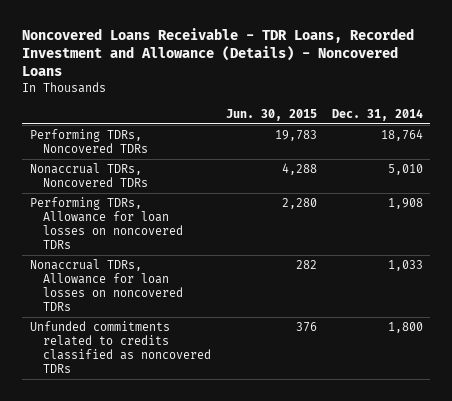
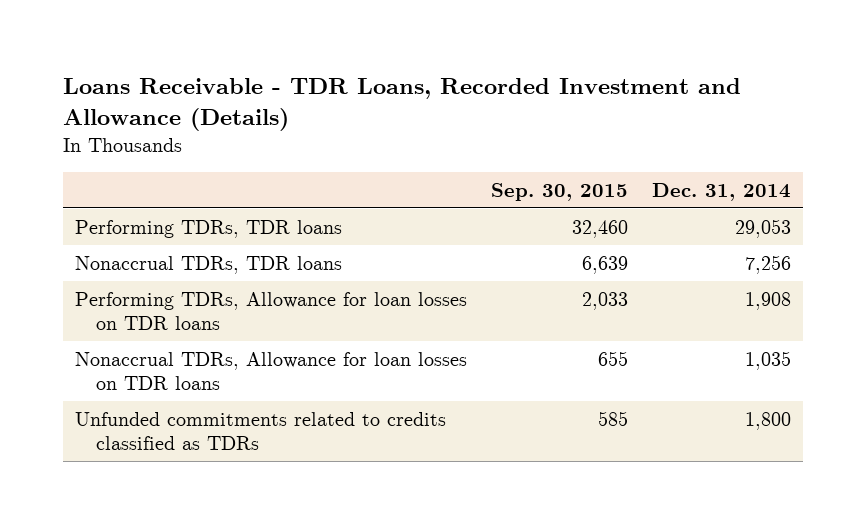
- Noncovered Loans Receivable - TDR Loans, Recorded Investment and Allowance (Details) - Noncovered Loans
+ Loans Receivable - TDR Loans, Recorded Investment and Allowance (Details)
- | Jun. 30, 2015 | Dec. 31, 2014
+ | Sep. 30, 2015 | Dec. 31, 2014
- Performing TDRs, Noncovered TDRs | 19,783 | 18,764
- Nonaccrual TDRs, Noncovered TDRs | 4,288 | 5,010
- Performing TDRs, Allowance for loan losses on noncovered TDRs | 2,280 | 1,908
- Nonaccrual TDRs, Allowance for loan losses on noncovered TDRs | 282 | 1,033
- Unfunded commitments related to credits classified as noncovered TDRs | 376 | 1,800
+ Performing TDRs, TDR loans | 32,460 | 29,053
+ Nonaccrual TDRs, TDR loans | 6,639 | 7,256
+ Performing TDRs, Allowance for loan losses on TDR loans | 2,033 | 1,908
+ Nonaccrual TDRs, Allowance for loan losses on TDR loans | 655 | 1,035
+ Unfunded commitments related to credits classified as TDRs | 585 | 1,800

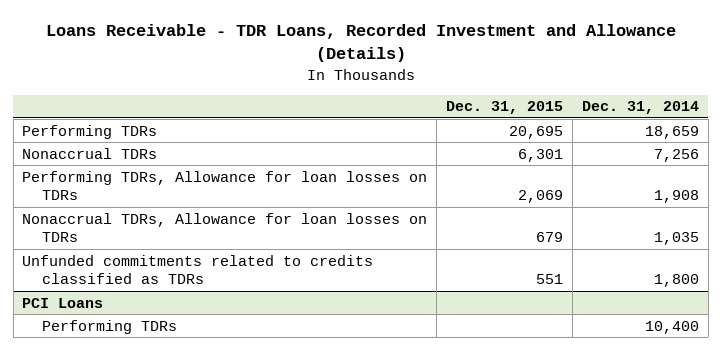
- | Sep. 30, 2015 | Dec. 31, 2014
+ | Dec. 31, 2015 | Dec. 31, 2014
- Performing TDRs, TDR loans | 32,460 | 29,053
- Nonaccrual TDRs, TDR loans | 6,639 | 7,256
- Performing TDRs, Allowance for loan losses on TDR loans | 2,033 | 1,908
- Nonaccrual TDRs, Allowance for loan losses on TDR loans | 655 | 1,035
+ Performing TDRs | 20,695 | 18,659
+ Nonaccrual TDRs | 6,301 | 7,256
+ Performing TDRs, Allowance for loan losses on TDRs | 2,069 | 1,908
+ Nonaccrual TDRs, Allowance for loan losses on TDRs | 679 | 1,035
+ PCI Loans
+ Performing TDRs | | 10,400

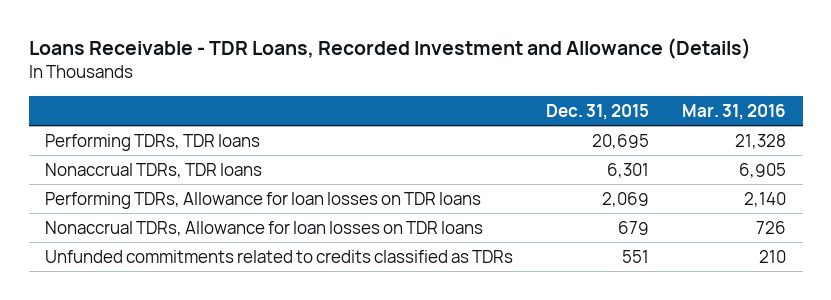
- | Dec. 31, 2015 | Dec. 31, 2014
+ | Dec. 31, 2015 | Mar. 31, 2016
- Performing TDRs | 20,695 | 18,659
- Nonaccrual TDRs | 6,301 | 7,256
- Performing TDRs, Allowance for loan losses on TDRs | 2,069 | 1,908
- Nonaccrual TDRs, Allowance for loan losses on TDRs | 679 | 1,035
+ Performing TDRs, TDR loans | 20,695 | 21,328
+ Nonaccrual TDRs, TDR loans | 6,301 | 6,905
+ Performing TDRs, Allowance for loan losses on TDR loans | 2,069 | 2,140
+ Nonaccrual TDRs, Allowance for loan losses on TDR loans | 679 | 726
- PCI Loans
- Performing TDRs | | 10,400

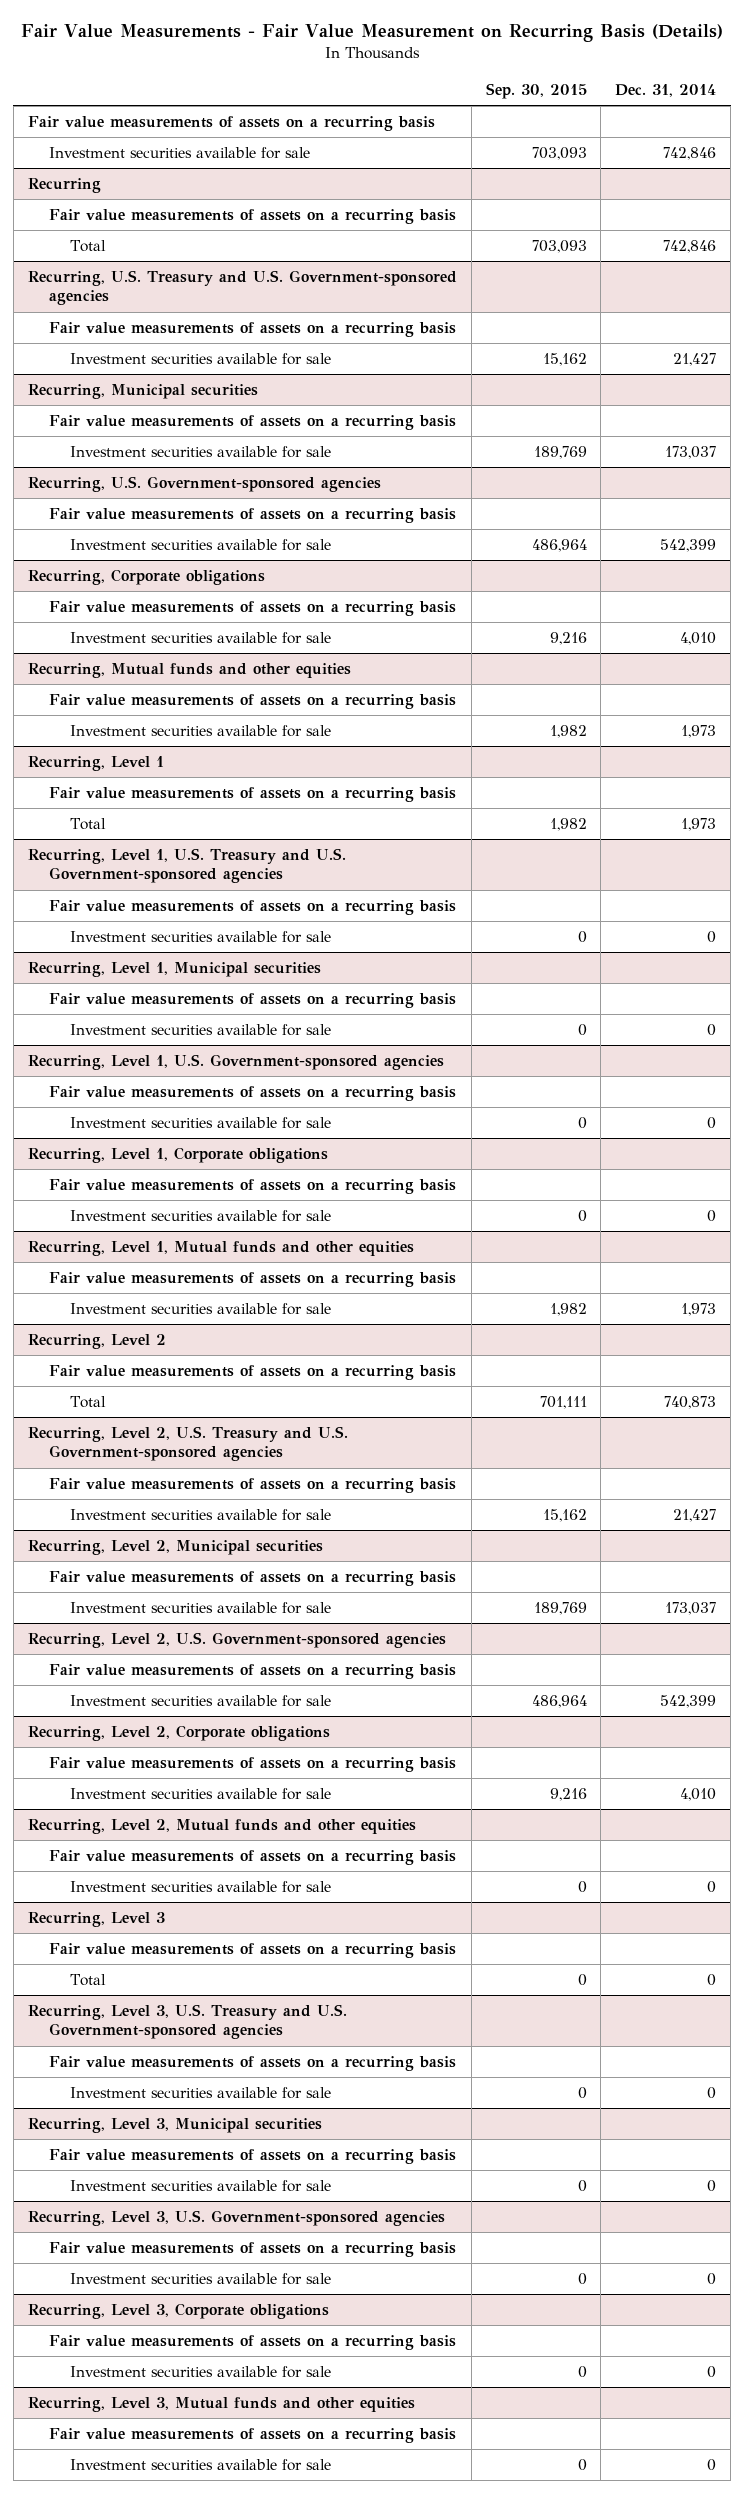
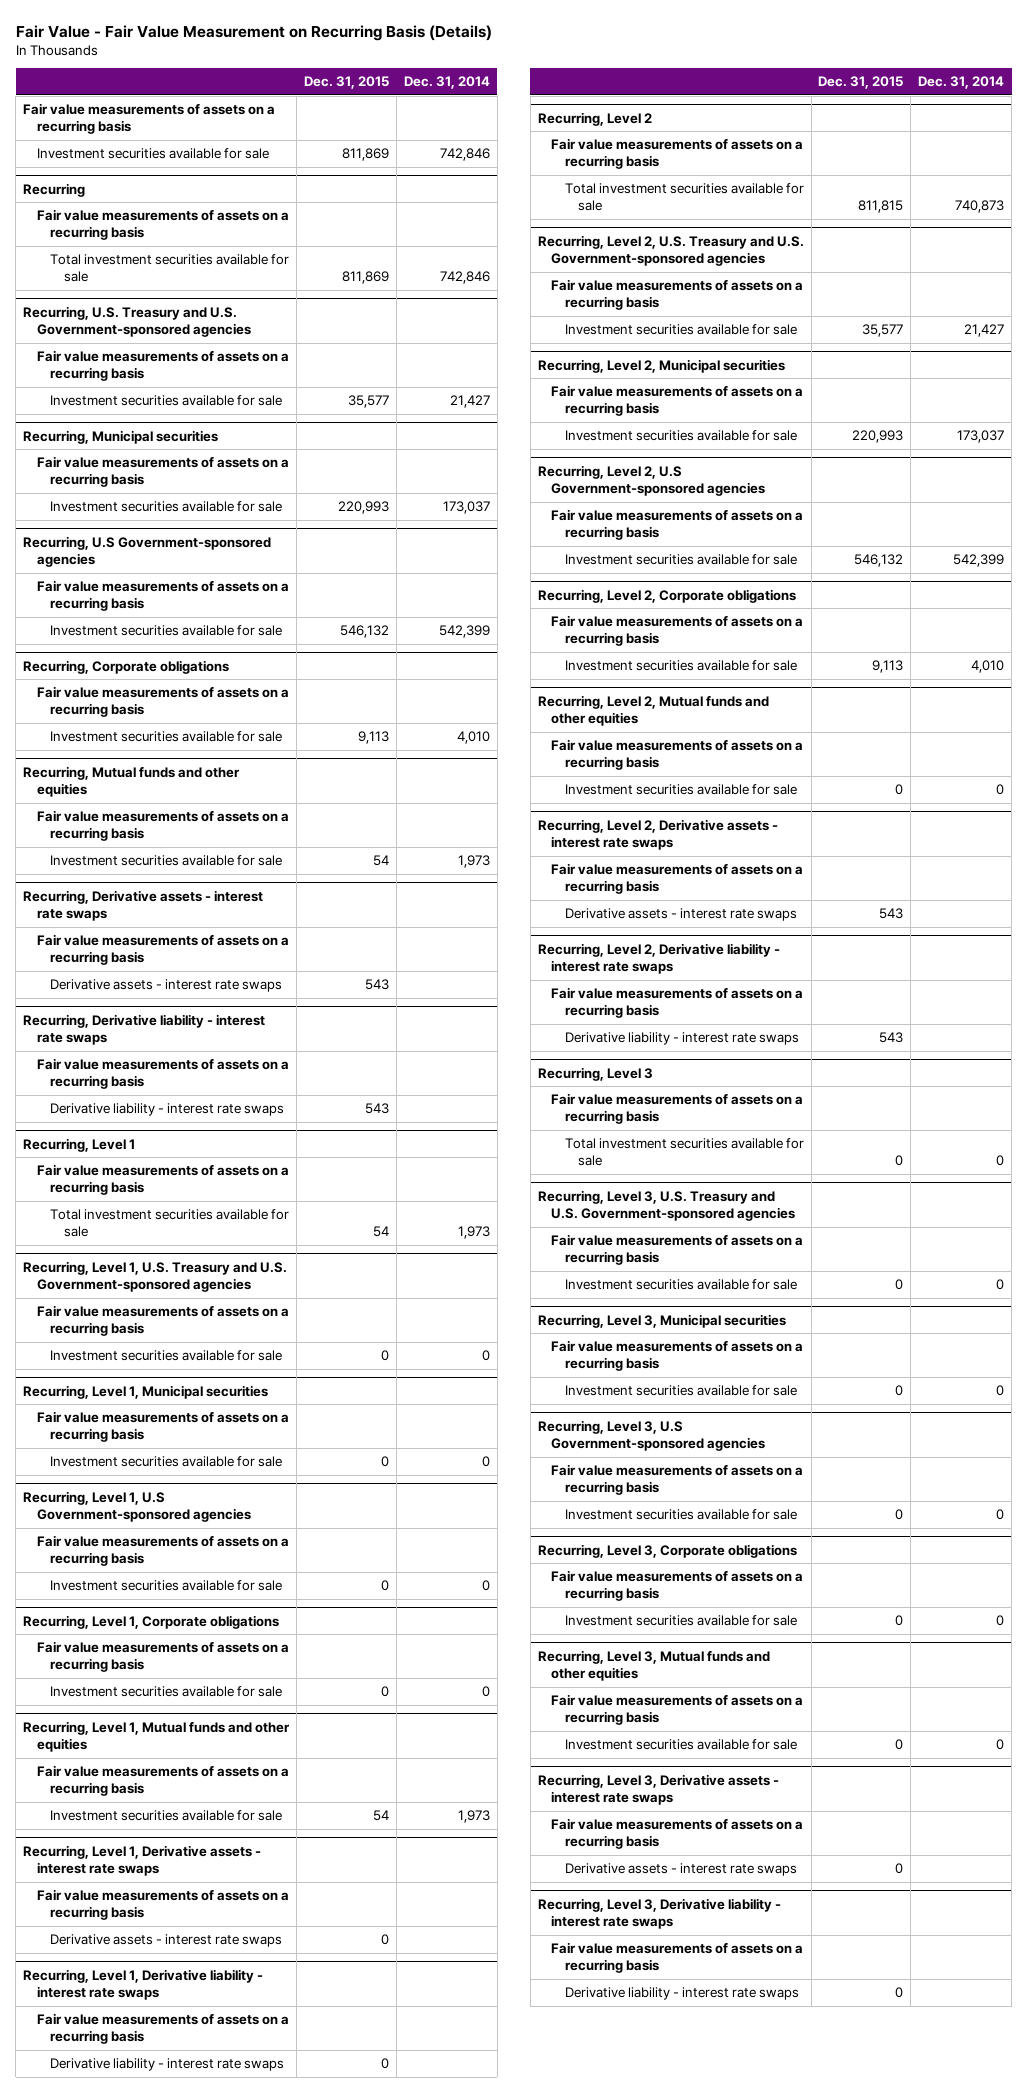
- Fair Value Measurements - Fair Value Measurement on Recurring Basis (Details)
+ Fair Value - Fair Value Measurement on Recurring Basis (Details)
- | Sep. 30, 2015 | Dec. 31, 2014
+ | Dec. 31, 2015 | Dec. 31, 2014
@ Recurring
- Total | 703,093 | 742,846
+ Total investment securities available for sale | 811,869 | 742,846
- Recurring, U.S. Government-sponsored agencies
+ Recurring, U.S Government-sponsored agencies
+ Recurring, Derivative assets - interest rate swaps
+ Fair value measurements of assets on a recurring basis
+ Derivative assets - interest rate swaps | 543 |
+ Recurring, Derivative liability - interest rate swaps
+ Fair value measurements of assets on a recurring basis
+ Derivative liability - interest rate swaps | 543 |
@ Recurring, Level 1
- Total | 1,982 | 1,973
+ Total investment securities available for sale | 54 | 1,973
- Recurring, Level 1, U.S. Government-sponsored agencies
+ Recurring, Level 1, U.S Government-sponsored agencies
+ Recurring, Level 1, Derivative assets - interest rate swaps
+ Fair value measurements of assets on a recurring basis
+ Derivative assets - interest rate swaps | 0 |
+ Recurring, Level 1, Derivative liability - interest rate swaps
+ Fair value measurements of assets on a recurring basis
+ Derivative liability - interest rate swaps | 0 |
@ Recurring, Level 2
- Total | 701,111 | 740,873
+ Total investment securities available for sale | 811,815 | 740,873
- Recurring, Level 2, U.S. Government-sponsored agencies
+ Recurring, Level 2, U.S Government-sponsored agencies
+ Recurring, Level 2, Derivative assets - interest rate swaps
+ Fair value measurements of assets on a recurring basis
+ Derivative assets - interest rate swaps | 543 |
+ Recurring, Level 2, Derivative liability - interest rate swaps
+ Fair value measurements of assets on a recurring basis
+ Derivative liability - interest rate swaps | 543 |
@ Recurring, Level 3
- Total | 0 | 0
+ Total investment securities available for sale | 0 | 0
- Recurring, Level 3, U.S. Government-sponsored agencies
+ Recurring, Level 3, U.S Government-sponsored agencies
+ Recurring, Level 3, Derivative assets - interest rate swaps
+ Fair value measurements of assets on a recurring basis
+ Derivative assets - interest rate swaps | 0 |
+ Recurring, Level 3, Derivative liability - interest rate swaps
+ Fair value measurements of assets on a recurring basis
+ Derivative liability - interest rate swaps | 0 |

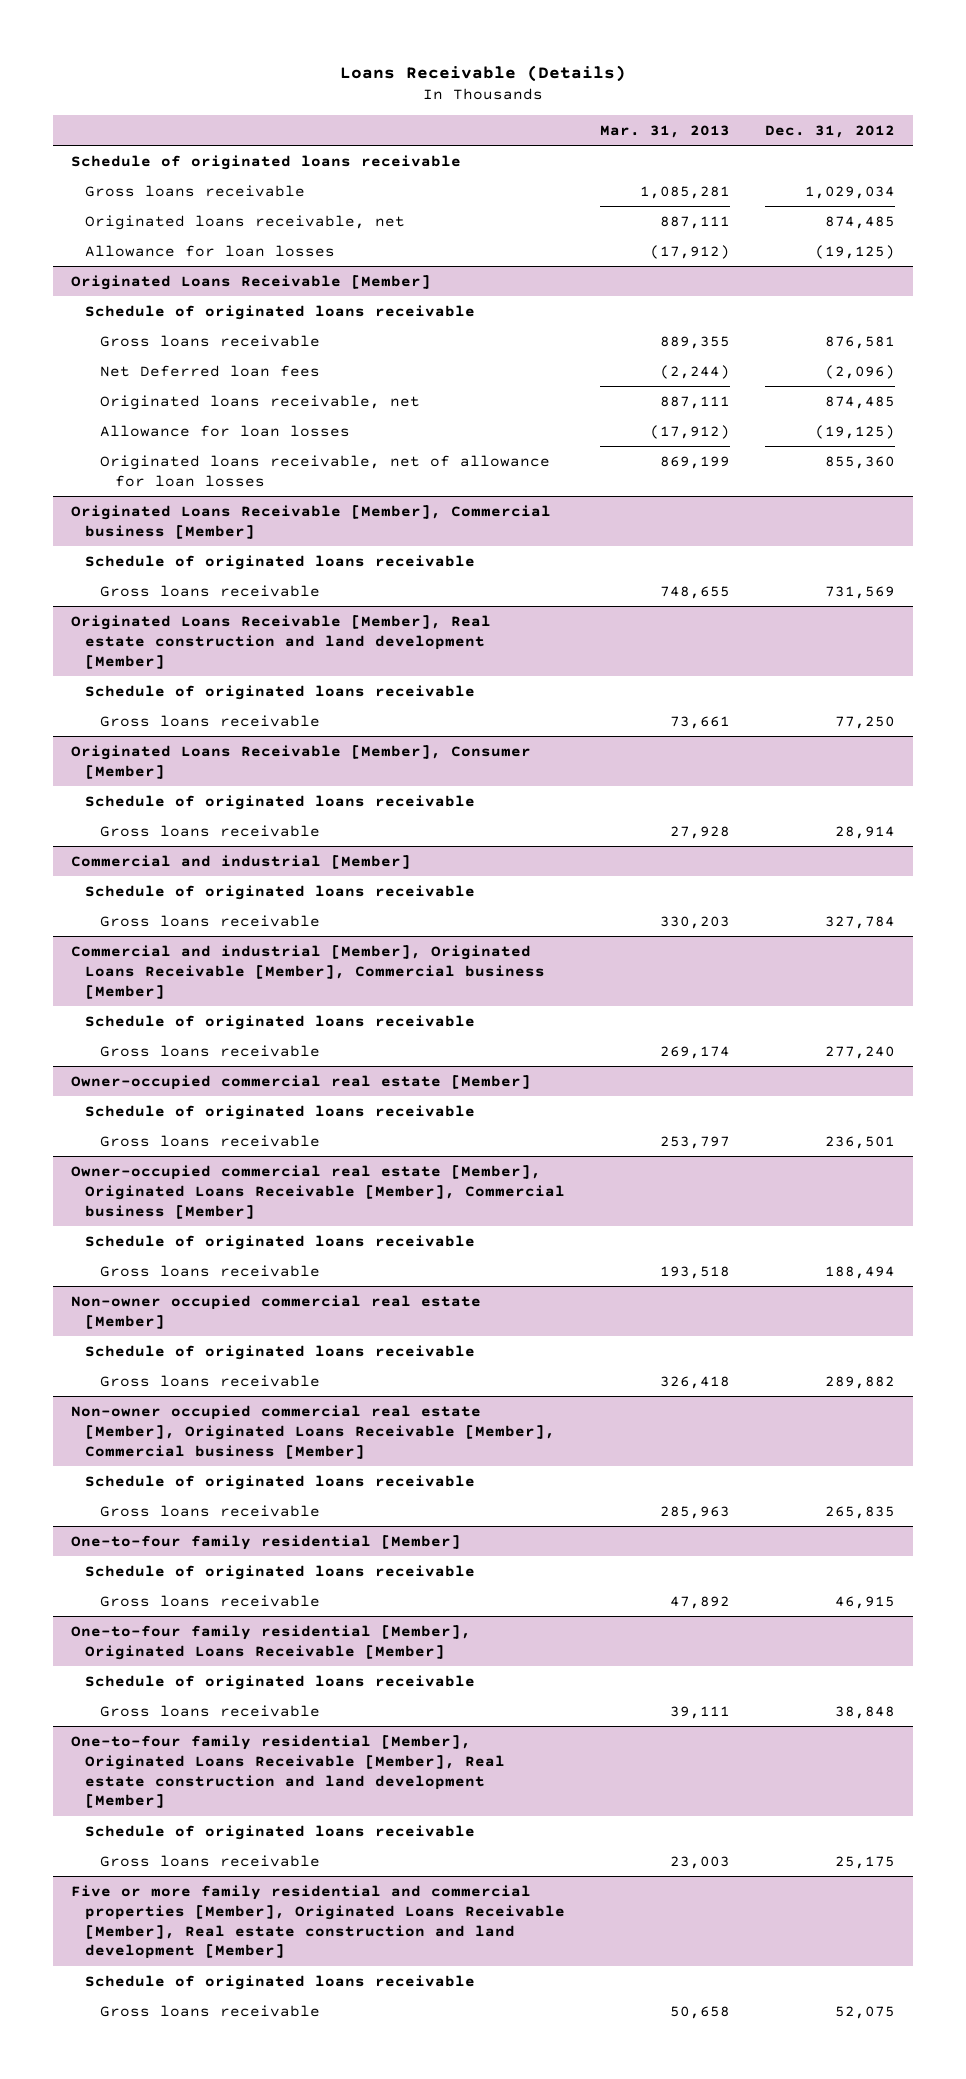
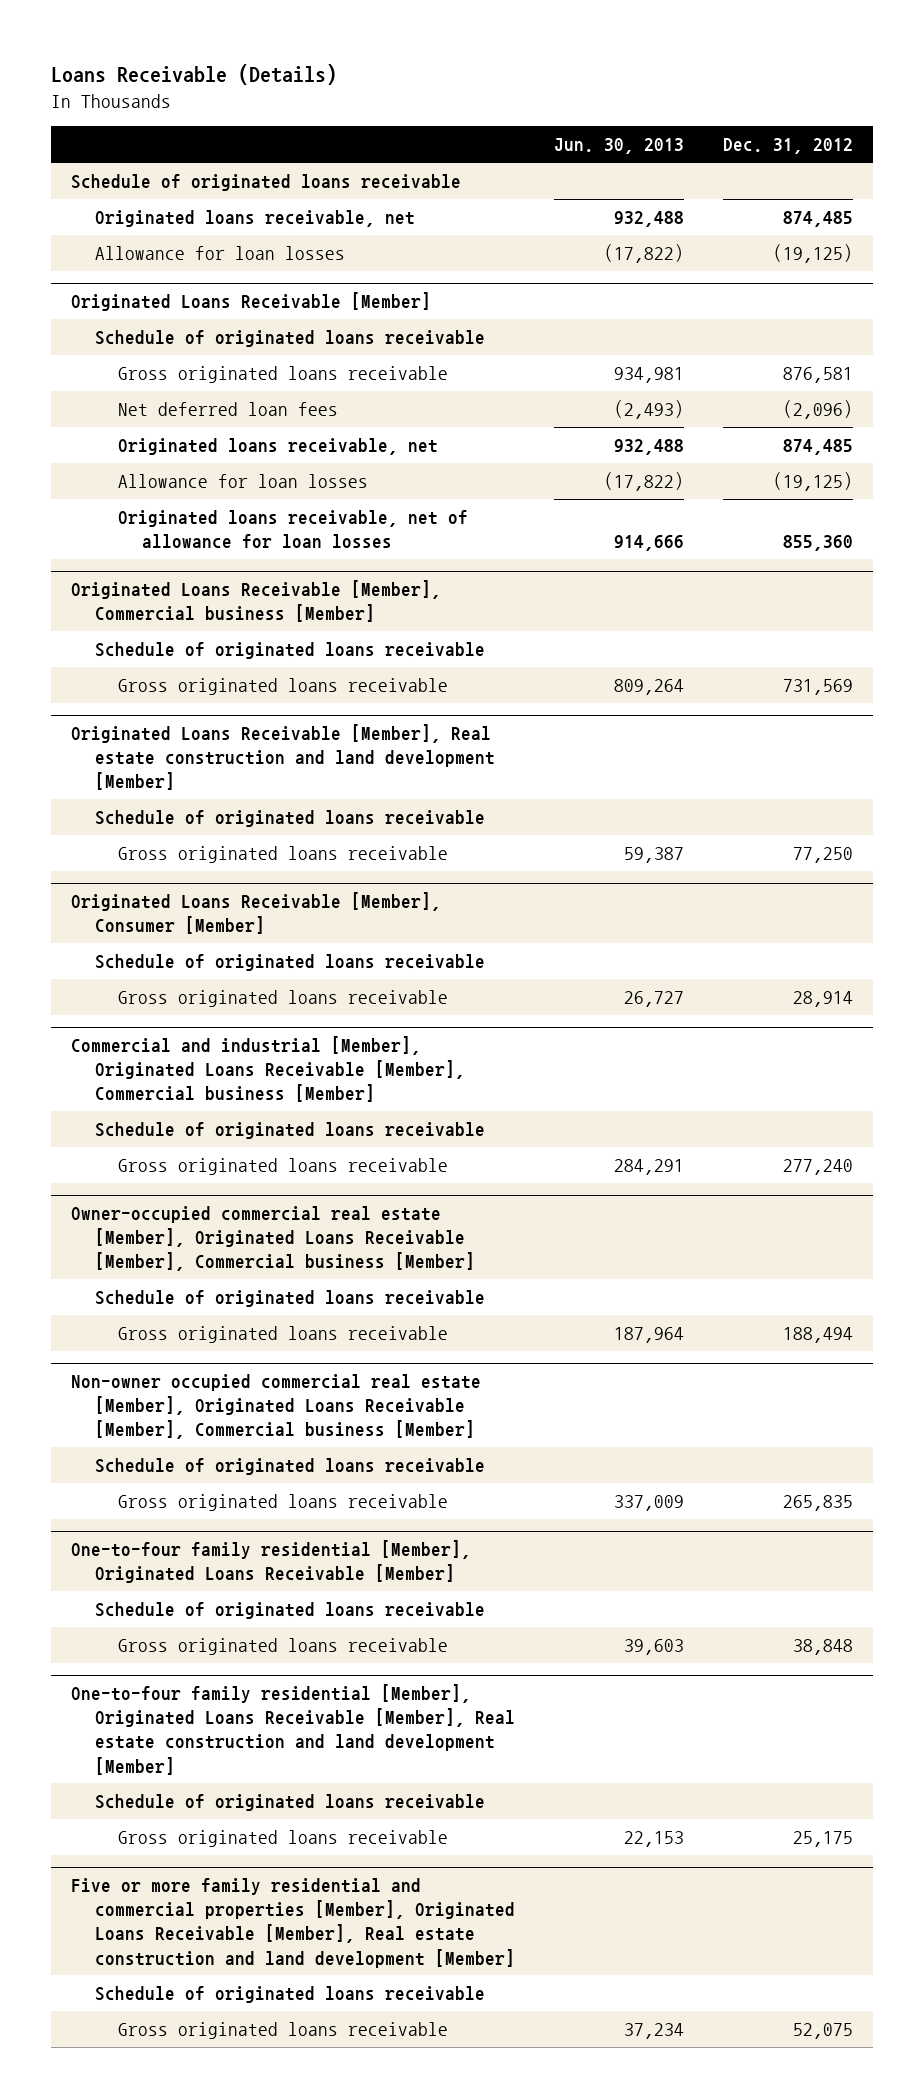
- | Mar. 31, 2013 | Dec. 31, 2012
+ | Jun. 30, 2013 | Dec. 31, 2012
- Gross loans receivable | 1,085,281 | 1,029,034
@ Originated Loans Receivable [Member]
- Gross loans receivable | 889,355 | 876,581
- Net Deferred loan fees | (2,244) | (2,096)
+ Gross originated loans receivable | 934,981 | 876,581
+ Net deferred loan fees | (2,493) | (2,096)
@ Originated Loans Receivable [Member], Commercial business [Member]
- Gross loans receivable | 748,655 | 731,569
+ Gross originated loans receivable | 809,264 | 731,569
@ Originated Loans Receivable [Member], Real estate construction and land development [Member]
- Gross loans receivable | 73,661 | 77,250
+ Gross originated loans receivable | 59,387 | 77,250
@ Originated Loans Receivable [Member], Consumer [Member]
- Gross loans receivable | 27,928 | 28,914
- Commercial and industrial [Member]
- Schedule of originated loans receivable
- Gross loans receivable | 330,203 | 327,784
@ Originated Loans Receivable [Member], Consumer [Member]
+ Gross originated loans receivable | 26,727 | 28,914
@ Commercial and industrial [Member], Originated Loans Receivable [Member], Commercial business [Member]
- Gross loans receivable | 269,174 | 277,240
- Owner-occupied commercial real estate [Member]
- Schedule of originated loans receivable
- Gross loans receivable | 253,797 | 236,501
@ Commercial and industrial [Member], Originated Loans Receivable [Member], Commercial business [Member]
+ Gross originated loans receivable | 284,291 | 277,240
@ Owner-occupied commercial real estate [Member], Originated Loans Receivable [Member], Commercial business [Member]
- Gross loans receivable | 193,518 | 188,494
- Non-owner occupied commercial real estate [Member]
- Schedule of originated loans receivable
- Gross loans receivable | 326,418 | 289,882
@ Owner-occupied commercial real estate [Member], Originated Loans Receivable [Member], Commercial business [Member]
+ Gross originated loans receivable | 187,964 | 188,494
@ Non-owner occupied commercial real estate [Member], Originated Loans Receivable [Member], Commercial business [Member]
- Gross loans receivable | 285,963 | 265,835
- One-to-four family residential [Member]
- Schedule of originated loans receivable
- Gross loans receivable | 47,892 | 46,915
@ Non-owner occupied commercial real estate [Member], Originated Loans Receivable [Member], Commercial business [Member]
+ Gross originated loans receivable | 337,009 | 265,835
@ One-to-four family residential [Member], Originated Loans Receivable [Member]
- Gross loans receivable | 39,111 | 38,848
+ Gross originated loans receivable | 39,603 | 38,848
@ One-to-four family residential [Member], Originated Loans Receivable [Member], Real estate construction and land development [Member]
- Gross loans receivable | 23,003 | 25,175
+ Gross originated loans receivable | 22,153 | 25,175
@ Five or more family residential and commercial properties [Member], Originated Loans Receivable [Member], Real estate construction and land development [Member]
- Gross loans receivable | 50,658 | 52,075
+ Gross originated loans receivable | 37,234 | 52,075

